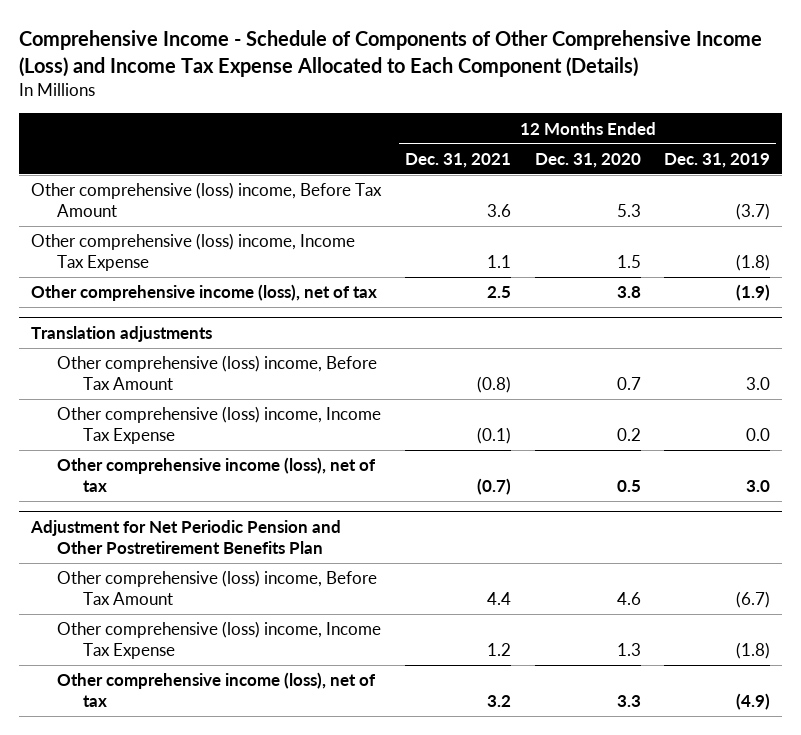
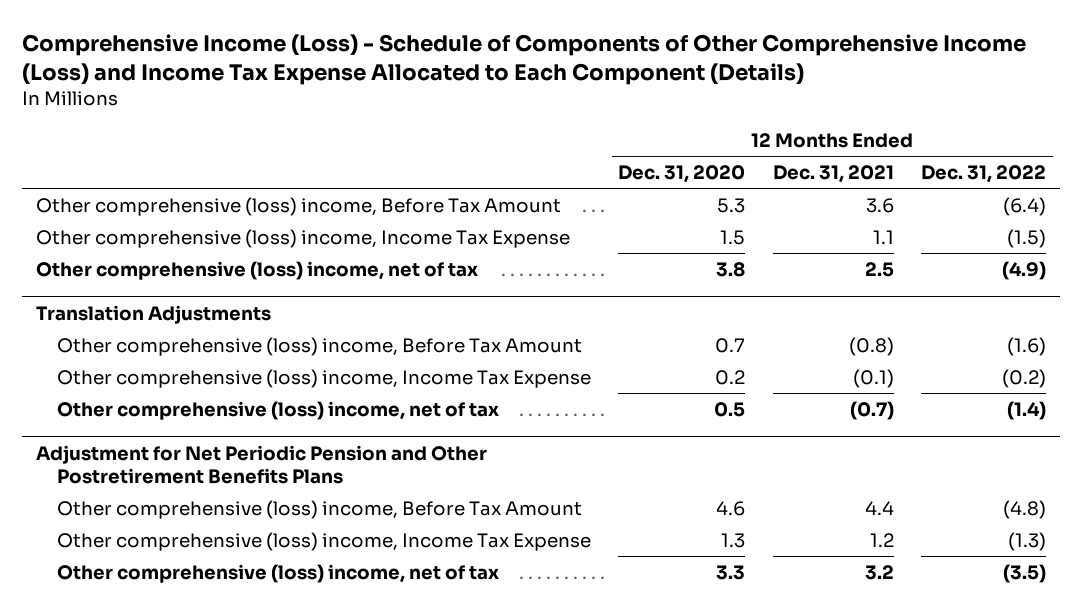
- Comprehensive Income - Schedule of Components of Other Comprehensive Income (Loss) and Income Tax Expense Allocated to Each Component (Details)
+ Comprehensive Income (Loss) - Schedule of Components of Other Comprehensive Income (Loss) and Income Tax Expense Allocated to Each Component (Details)
- | 12 Months Ended Dec. 31, 2021 | 12 Months Ended Dec. 31, 2020 | 12 Months Ended Dec. 31, 2019
+ | 12 Months Ended Dec. 31, 2020 | 12 Months Ended Dec. 31, 2021 | 12 Months Ended Dec. 31, 2022
- Other comprehensive income (loss), net of tax | 2.5 | 3.8 | (1.9)
- Translation adjustments
+ Other comprehensive (loss) income, net of tax | 3.8 | 2.5 | (4.9)
+ Translation Adjustments
- Other comprehensive income (loss), net of tax | (0.7) | 0.5 | 3.0
- Adjustment for Net Periodic Pension and Other Postretirement Benefits Plan
+ Other comprehensive (loss) income, net of tax | 0.5 | (0.7) | (1.4)
+ Adjustment for Net Periodic Pension and Other Postretirement Benefits Plans
- Other comprehensive income (loss), net of tax | 3.2 | 3.3 | (4.9)
+ Other comprehensive (loss) income, net of tax | 3.3 | 3.2 | (3.5)

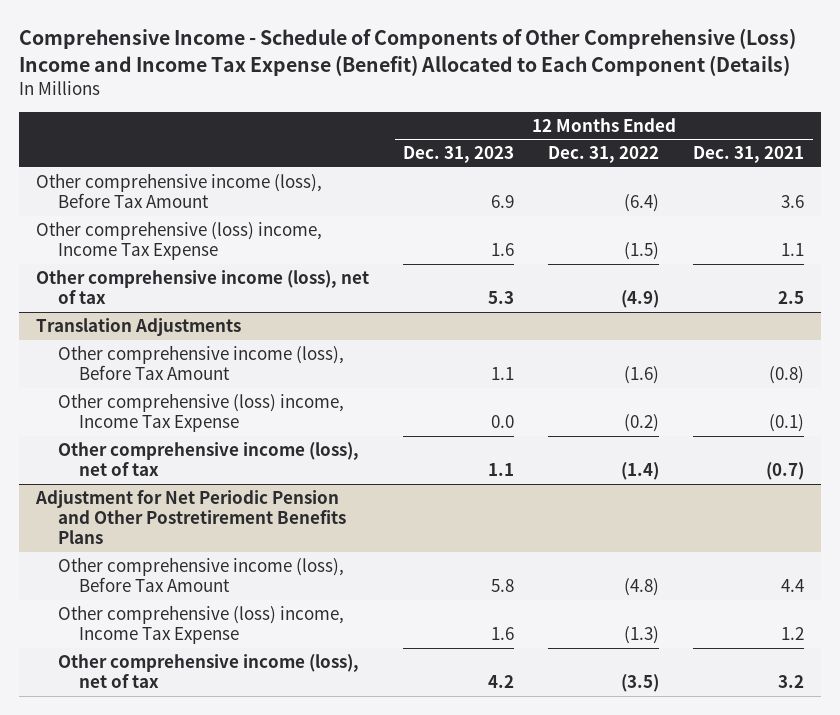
- Comprehensive Income (Loss) - Schedule of Components of Other Comprehensive Income (Loss) and Income Tax Expense Allocated to Each Component (Details)
+ Comprehensive Income - Schedule of Components of Other Comprehensive (Loss) Income and Income Tax Expense (Benefit) Allocated to Each Component (Details)
- | 12 Months Ended Dec. 31, 2020 | 12 Months Ended Dec. 31, 2021 | 12 Months Ended Dec. 31, 2022
+ | 12 Months Ended Dec. 31, 2023 | 12 Months Ended Dec. 31, 2022 | 12 Months Ended Dec. 31, 2021
- Other comprehensive (loss) income, Before Tax Amount | 5.3 | 3.6 | (6.4)
+ Other comprehensive income (loss), Before Tax Amount | 6.9 | (6.4) | 3.6
- Other comprehensive (loss) income, net of tax | 3.8 | 2.5 | (4.9)
+ Other comprehensive income (loss), net of tax | 5.3 | (4.9) | 2.5
@ Translation Adjustments
- Other comprehensive (loss) income, Before Tax Amount | 0.7 | (0.8) | (1.6)
+ Other comprehensive income (loss), Before Tax Amount | 1.1 | (1.6) | (0.8)
- Other comprehensive (loss) income, net of tax | 0.5 | (0.7) | (1.4)
+ Other comprehensive income (loss), net of tax | 1.1 | (1.4) | (0.7)
@ Adjustment for Net Periodic Pension and Other Postretirement Benefits Plans
- Other comprehensive (loss) income, Before Tax Amount | 4.6 | 4.4 | (4.8)
+ Other comprehensive income (loss), Before Tax Amount | 5.8 | (4.8) | 4.4
- Other comprehensive (loss) income, net of tax | 3.3 | 3.2 | (3.5)
+ Other comprehensive income (loss), net of tax | 4.2 | (3.5) | 3.2

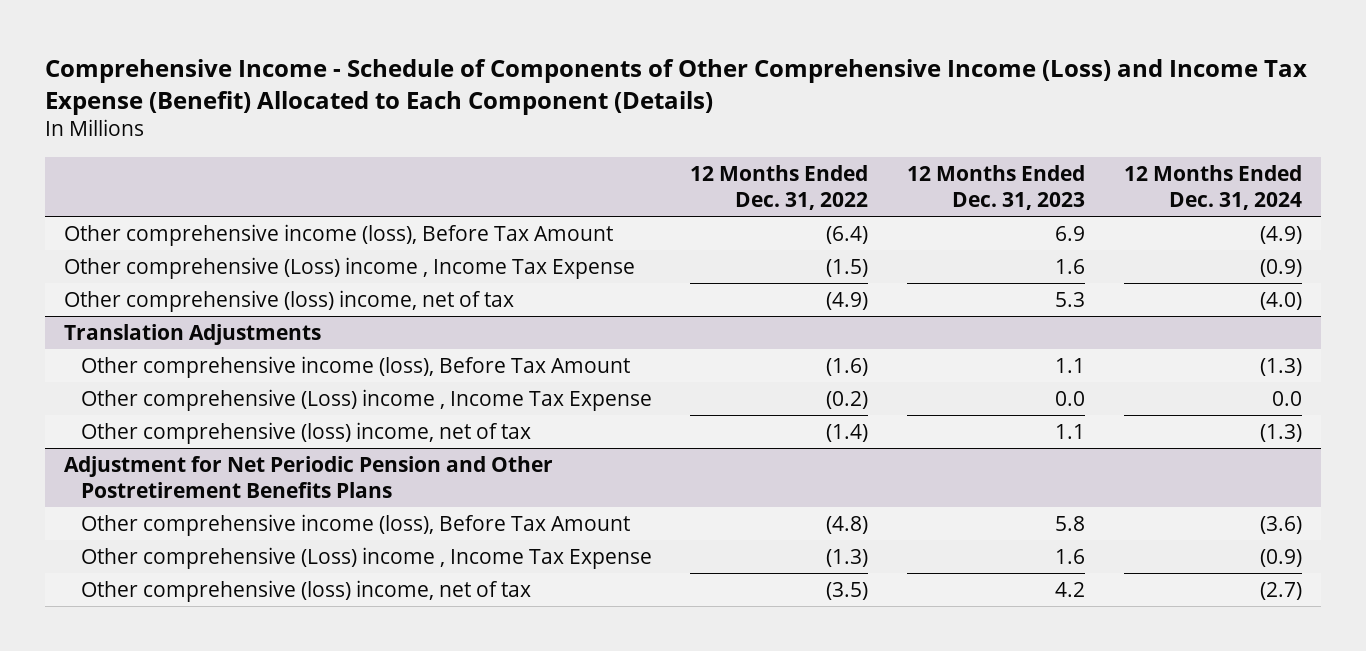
- Comprehensive Income - Schedule of Components of Other Comprehensive (Loss) Income and Income Tax Expense (Benefit) Allocated to Each Component (Details)
+ Comprehensive Income - Schedule of Components of Other Comprehensive Income (Loss) and Income Tax Expense (Benefit) Allocated to Each Component (Details)
- | 12 Months Ended Dec. 31, 2023 | 12 Months Ended Dec. 31, 2022 | 12 Months Ended Dec. 31, 2021
+ | 12 Months Ended Dec. 31, 2022 | 12 Months Ended Dec. 31, 2023 | 12 Months Ended Dec. 31, 2024
- Other comprehensive (loss) income, Income Tax Expense | 1.6 | (1.5) | 1.1
- Other comprehensive income (loss), net of tax | 5.3 | (4.9) | 2.5
+ Other comprehensive (Loss) income , Income Tax Expense | (1.5) | 1.6 | (0.9)
+ Other comprehensive (loss) income, net of tax | (4.9) | 5.3 | (4.0)
@ Translation Adjustments
- Other comprehensive (loss) income, Income Tax Expense | 0.0 | (0.2) | (0.1)
- Other comprehensive income (loss), net of tax | 1.1 | (1.4) | (0.7)
+ Other comprehensive (Loss) income , Income Tax Expense | (0.2) | 0.0 | 0.0
+ Other comprehensive (loss) income, net of tax | (1.4) | 1.1 | (1.3)
@ Adjustment for Net Periodic Pension and Other Postretirement Benefits Plans
- Other comprehensive (loss) income, Income Tax Expense | 1.6 | (1.3) | 1.2
- Other comprehensive income (loss), net of tax | 4.2 | (3.5) | 3.2
+ Other comprehensive (Loss) income , Income Tax Expense | (1.3) | 1.6 | (0.9)
+ Other comprehensive (loss) income, net of tax | (3.5) | 4.2 | (2.7)

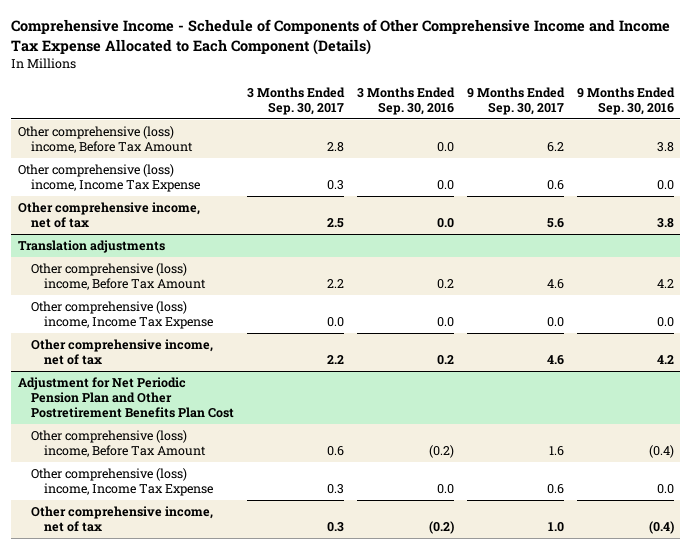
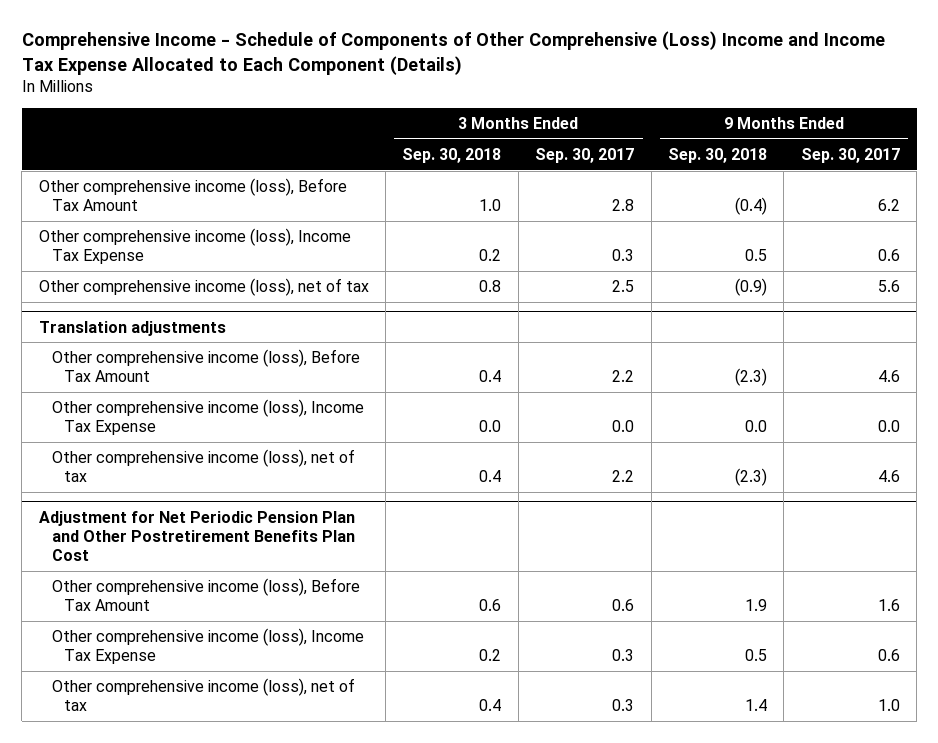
- Comprehensive Income - Schedule of Components of Other Comprehensive Income and Income Tax Expense Allocated to Each Component (Details)
+ Comprehensive Income - Schedule of Components of Other Comprehensive (Loss) Income and Income Tax Expense Allocated to Each Component (Details)
- | 3 Months Ended Sep. 30, 2017 | 3 Months Ended Sep. 30, 2016 | 9 Months Ended Sep. 30, 2017 | 9 Months Ended Sep. 30, 2016
+ | 3 Months Ended Sep. 30, 2018 | 3 Months Ended Sep. 30, 2017 | 9 Months Ended Sep. 30, 2018 | 9 Months Ended Sep. 30, 2017
- Other comprehensive (loss) income, Before Tax Amount | 2.8 | 0.0 | 6.2 | 3.8
- Other comprehensive (loss) income, Income Tax Expense | 0.3 | 0.0 | 0.6 | 0.0
- Other comprehensive income, net of tax | 2.5 | 0.0 | 5.6 | 3.8
+ Other comprehensive income (loss), Before Tax Amount | 1.0 | 2.8 | (0.4) | 6.2
+ Other comprehensive income (loss), Income Tax Expense | 0.2 | 0.3 | 0.5 | 0.6
+ Other comprehensive income (loss), net of tax | 0.8 | 2.5 | (0.9) | 5.6
@ Translation adjustments
- Other comprehensive (loss) income, Before Tax Amount | 2.2 | 0.2 | 4.6 | 4.2
- Other comprehensive (loss) income, Income Tax Expense | 0.0 | 0.0 | 0.0 | 0.0
- Other comprehensive income, net of tax | 2.2 | 0.2 | 4.6 | 4.2
+ Other comprehensive income (loss), Before Tax Amount | 0.4 | 2.2 | (2.3) | 4.6
+ Other comprehensive income (loss), Income Tax Expense | 0.0 | 0.0 | 0.0 | 0.0
+ Other comprehensive income (loss), net of tax | 0.4 | 2.2 | (2.3) | 4.6
@ Adjustment for Net Periodic Pension Plan and Other Postretirement Benefits Plan Cost
- Other comprehensive (loss) income, Before Tax Amount | 0.6 | (0.2) | 1.6 | (0.4)
- Other comprehensive (loss) income, Income Tax Expense | 0.3 | 0.0 | 0.6 | 0.0
- Other comprehensive income, net of tax | 0.3 | (0.2) | 1.0 | (0.4)
+ Other comprehensive income (loss), Before Tax Amount | 0.6 | 0.6 | 1.9 | 1.6
+ Other comprehensive income (loss), Income Tax Expense | 0.2 | 0.3 | 0.5 | 0.6
+ Other comprehensive income (loss), net of tax | 0.4 | 0.3 | 1.4 | 1.0

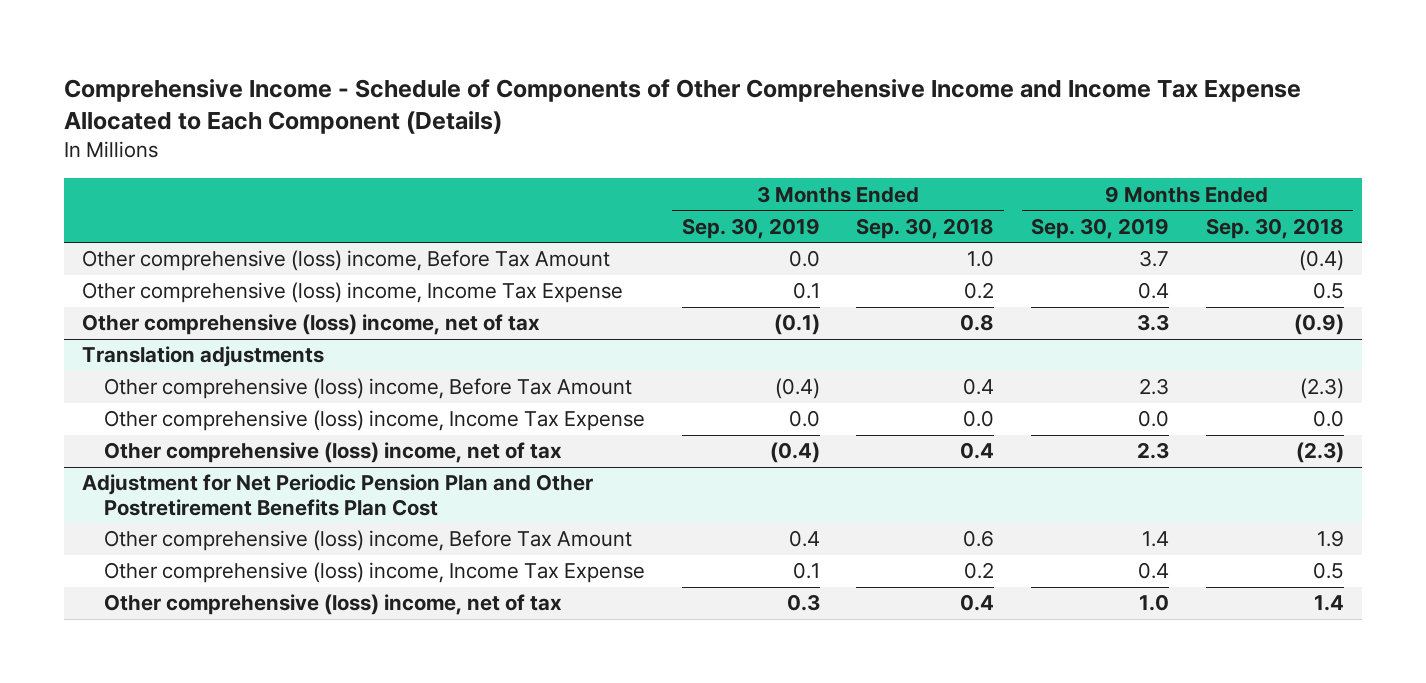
- Comprehensive Income - Schedule of Components of Other Comprehensive (Loss) Income and Income Tax Expense Allocated to Each Component (Details)
+ Comprehensive Income - Schedule of Components of Other Comprehensive Income and Income Tax Expense Allocated to Each Component (Details)
- | 3 Months Ended Sep. 30, 2018 | 3 Months Ended Sep. 30, 2017 | 9 Months Ended Sep. 30, 2018 | 9 Months Ended Sep. 30, 2017
+ | 3 Months Ended Sep. 30, 2019 | 3 Months Ended Sep. 30, 2018 | 9 Months Ended Sep. 30, 2019 | 9 Months Ended Sep. 30, 2018
- Other comprehensive income (loss), Before Tax Amount | 1.0 | 2.8 | (0.4) | 6.2
- Other comprehensive income (loss), Income Tax Expense | 0.2 | 0.3 | 0.5 | 0.6
- Other comprehensive income (loss), net of tax | 0.8 | 2.5 | (0.9) | 5.6
+ Other comprehensive (loss) income, Before Tax Amount | 0.0 | 1.0 | 3.7 | (0.4)
+ Other comprehensive (loss) income, Income Tax Expense | 0.1 | 0.2 | 0.4 | 0.5
+ Other comprehensive (loss) income, net of tax | (0.1) | 0.8 | 3.3 | (0.9)
@ Translation adjustments
- Other comprehensive income (loss), Before Tax Amount | 0.4 | 2.2 | (2.3) | 4.6
- Other comprehensive income (loss), Income Tax Expense | 0.0 | 0.0 | 0.0 | 0.0
- Other comprehensive income (loss), net of tax | 0.4 | 2.2 | (2.3) | 4.6
+ Other comprehensive (loss) income, Before Tax Amount | (0.4) | 0.4 | 2.3 | (2.3)
+ Other comprehensive (loss) income, Income Tax Expense | 0.0 | 0.0 | 0.0 | 0.0
+ Other comprehensive (loss) income, net of tax | (0.4) | 0.4 | 2.3 | (2.3)
@ Adjustment for Net Periodic Pension Plan and Other Postretirement Benefits Plan Cost
- Other comprehensive income (loss), Before Tax Amount | 0.6 | 0.6 | 1.9 | 1.6
- Other comprehensive income (loss), Income Tax Expense | 0.2 | 0.3 | 0.5 | 0.6
- Other comprehensive income (loss), net of tax | 0.4 | 0.3 | 1.4 | 1.0
+ Other comprehensive (loss) income, Before Tax Amount | 0.4 | 0.6 | 1.4 | 1.9
+ Other comprehensive (loss) income, Income Tax Expense | 0.1 | 0.2 | 0.4 | 0.5
+ Other comprehensive (loss) income, net of tax | 0.3 | 0.4 | 1.0 | 1.4

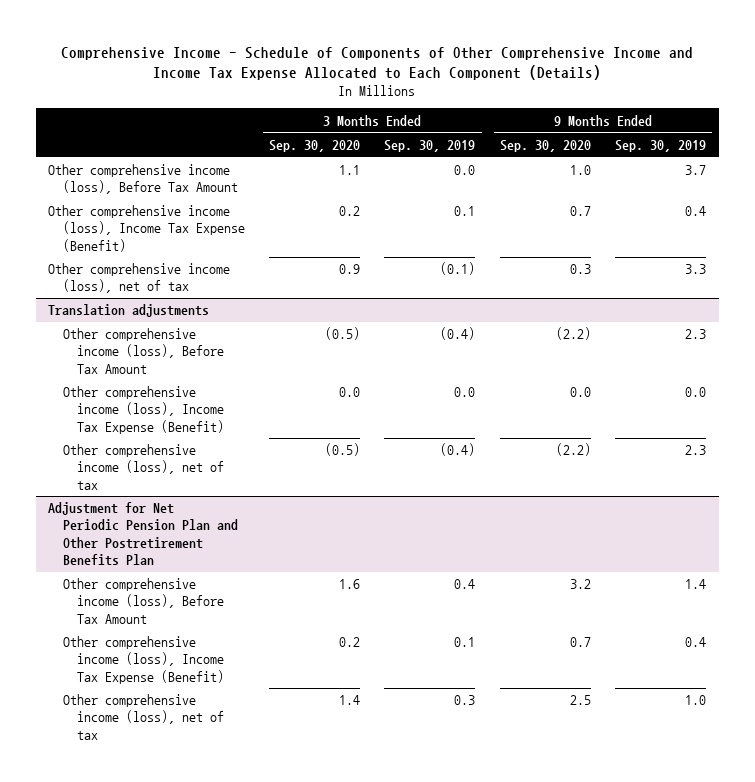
- | 3 Months Ended Sep. 30, 2019 | 3 Months Ended Sep. 30, 2018 | 9 Months Ended Sep. 30, 2019 | 9 Months Ended Sep. 30, 2018
+ | 3 Months Ended Sep. 30, 2020 | 3 Months Ended Sep. 30, 2019 | 9 Months Ended Sep. 30, 2020 | 9 Months Ended Sep. 30, 2019
- Other comprehensive (loss) income, Before Tax Amount | 0.0 | 1.0 | 3.7 | (0.4)
- Other comprehensive (loss) income, Income Tax Expense | 0.1 | 0.2 | 0.4 | 0.5
- Other comprehensive (loss) income, net of tax | (0.1) | 0.8 | 3.3 | (0.9)
+ Other comprehensive income (loss), Before Tax Amount | 1.1 | 0.0 | 1.0 | 3.7
+ Other comprehensive income (loss), Income Tax Expense (Benefit) | 0.2 | 0.1 | 0.7 | 0.4
+ Other comprehensive income (loss), net of tax | 0.9 | (0.1) | 0.3 | 3.3
@ Translation adjustments
- Other comprehensive (loss) income, Before Tax Amount | (0.4) | 0.4 | 2.3 | (2.3)
- Other comprehensive (loss) income, Income Tax Expense | 0.0 | 0.0 | 0.0 | 0.0
- Other comprehensive (loss) income, net of tax | (0.4) | 0.4 | 2.3 | (2.3)
- Adjustment for Net Periodic Pension Plan and Other Postretirement Benefits Plan Cost
- Other comprehensive (loss) income, Before Tax Amount | 0.4 | 0.6 | 1.4 | 1.9
- Other comprehensive (loss) income, Income Tax Expense | 0.1 | 0.2 | 0.4 | 0.5
- Other comprehensive (loss) income, net of tax | 0.3 | 0.4 | 1.0 | 1.4
@ Translation adjustments
+ Other comprehensive income (loss), Before Tax Amount | (0.5) | (0.4) | (2.2) | 2.3
+ Other comprehensive income (loss), Income Tax Expense (Benefit) | 0.0 | 0.0 | 0.0 | 0.0
+ Other comprehensive income (loss), net of tax | (0.5) | (0.4) | (2.2) | 2.3
+ Adjustment for Net Periodic Pension Plan and Other Postretirement Benefits Plan
+ Other comprehensive income (loss), Before Tax Amount | 1.6 | 0.4 | 3.2 | 1.4
+ Other comprehensive income (loss), Income Tax Expense (Benefit) | 0.2 | 0.1 | 0.7 | 0.4
+ Other comprehensive income (loss), net of tax | 1.4 | 0.3 | 2.5 | 1.0

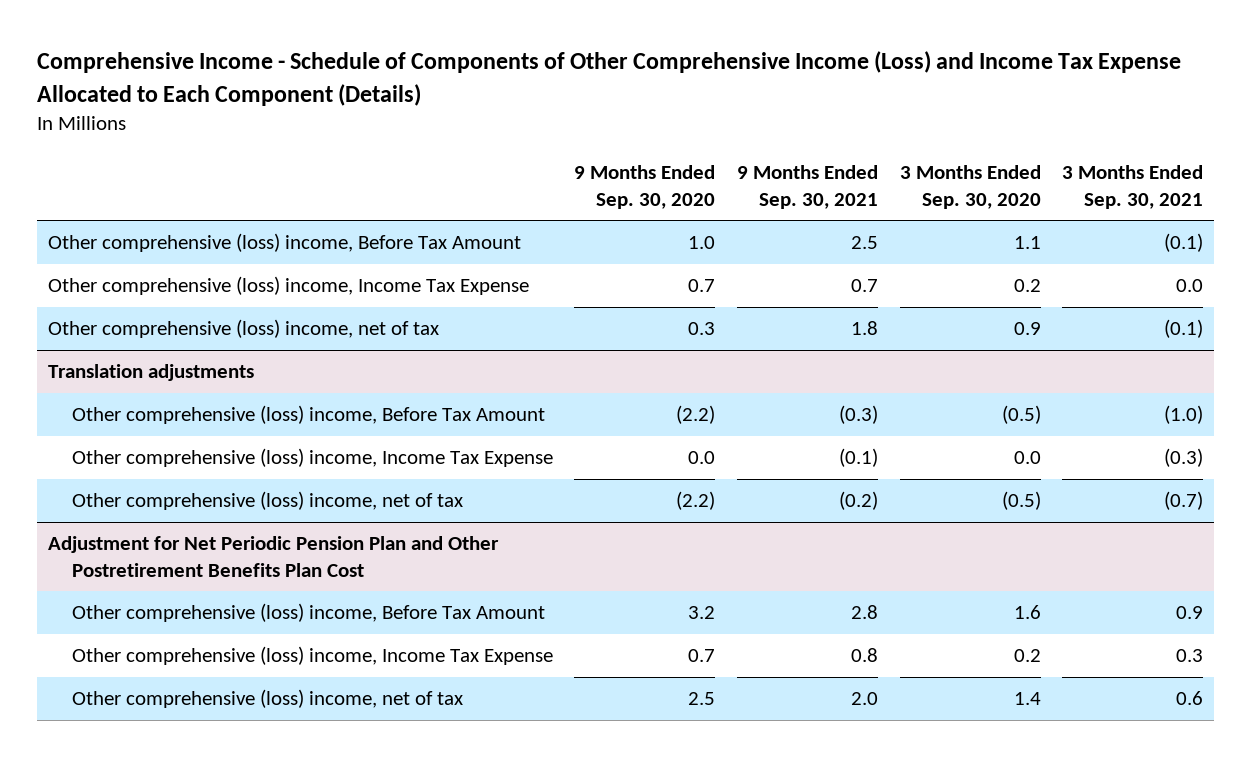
- Comprehensive Income - Schedule of Components of Other Comprehensive Income and Income Tax Expense Allocated to Each Component (Details)
+ Comprehensive Income - Schedule of Components of Other Comprehensive Income (Loss) and Income Tax Expense Allocated to Each Component (Details)
- | 3 Months Ended Sep. 30, 2020 | 3 Months Ended Sep. 30, 2019 | 9 Months Ended Sep. 30, 2020 | 9 Months Ended Sep. 30, 2019
+ | 9 Months Ended Sep. 30, 2020 | 9 Months Ended Sep. 30, 2021 | 3 Months Ended Sep. 30, 2020 | 3 Months Ended Sep. 30, 2021
- Other comprehensive income (loss), Before Tax Amount | 1.1 | 0.0 | 1.0 | 3.7
- Other comprehensive income (loss), Income Tax Expense (Benefit) | 0.2 | 0.1 | 0.7 | 0.4
- Other comprehensive income (loss), net of tax | 0.9 | (0.1) | 0.3 | 3.3
+ Other comprehensive (loss) income, Before Tax Amount | 1.0 | 2.5 | 1.1 | (0.1)
+ Other comprehensive (loss) income, Income Tax Expense | 0.7 | 0.7 | 0.2 | 0.0
+ Other comprehensive (loss) income, net of tax | 0.3 | 1.8 | 0.9 | (0.1)
@ Translation adjustments
- Other comprehensive income (loss), Before Tax Amount | (0.5) | (0.4) | (2.2) | 2.3
- Other comprehensive income (loss), Income Tax Expense (Benefit) | 0.0 | 0.0 | 0.0 | 0.0
- Other comprehensive income (loss), net of tax | (0.5) | (0.4) | (2.2) | 2.3
- Adjustment for Net Periodic Pension Plan and Other Postretirement Benefits Plan
- Other comprehensive income (loss), Before Tax Amount | 1.6 | 0.4 | 3.2 | 1.4
- Other comprehensive income (loss), Income Tax Expense (Benefit) | 0.2 | 0.1 | 0.7 | 0.4
- Other comprehensive income (loss), net of tax | 1.4 | 0.3 | 2.5 | 1.0
@ Translation adjustments
+ Other comprehensive (loss) income, Before Tax Amount | (2.2) | (0.3) | (0.5) | (1.0)
+ Other comprehensive (loss) income, Income Tax Expense | 0.0 | (0.1) | 0.0 | (0.3)
+ Other comprehensive (loss) income, net of tax | (2.2) | (0.2) | (0.5) | (0.7)
+ Adjustment for Net Periodic Pension Plan and Other Postretirement Benefits Plan Cost
+ Other comprehensive (loss) income, Before Tax Amount | 3.2 | 2.8 | 1.6 | 0.9
+ Other comprehensive (loss) income, Income Tax Expense | 0.7 | 0.8 | 0.2 | 0.3
+ Other comprehensive (loss) income, net of tax | 2.5 | 2.0 | 1.4 | 0.6

